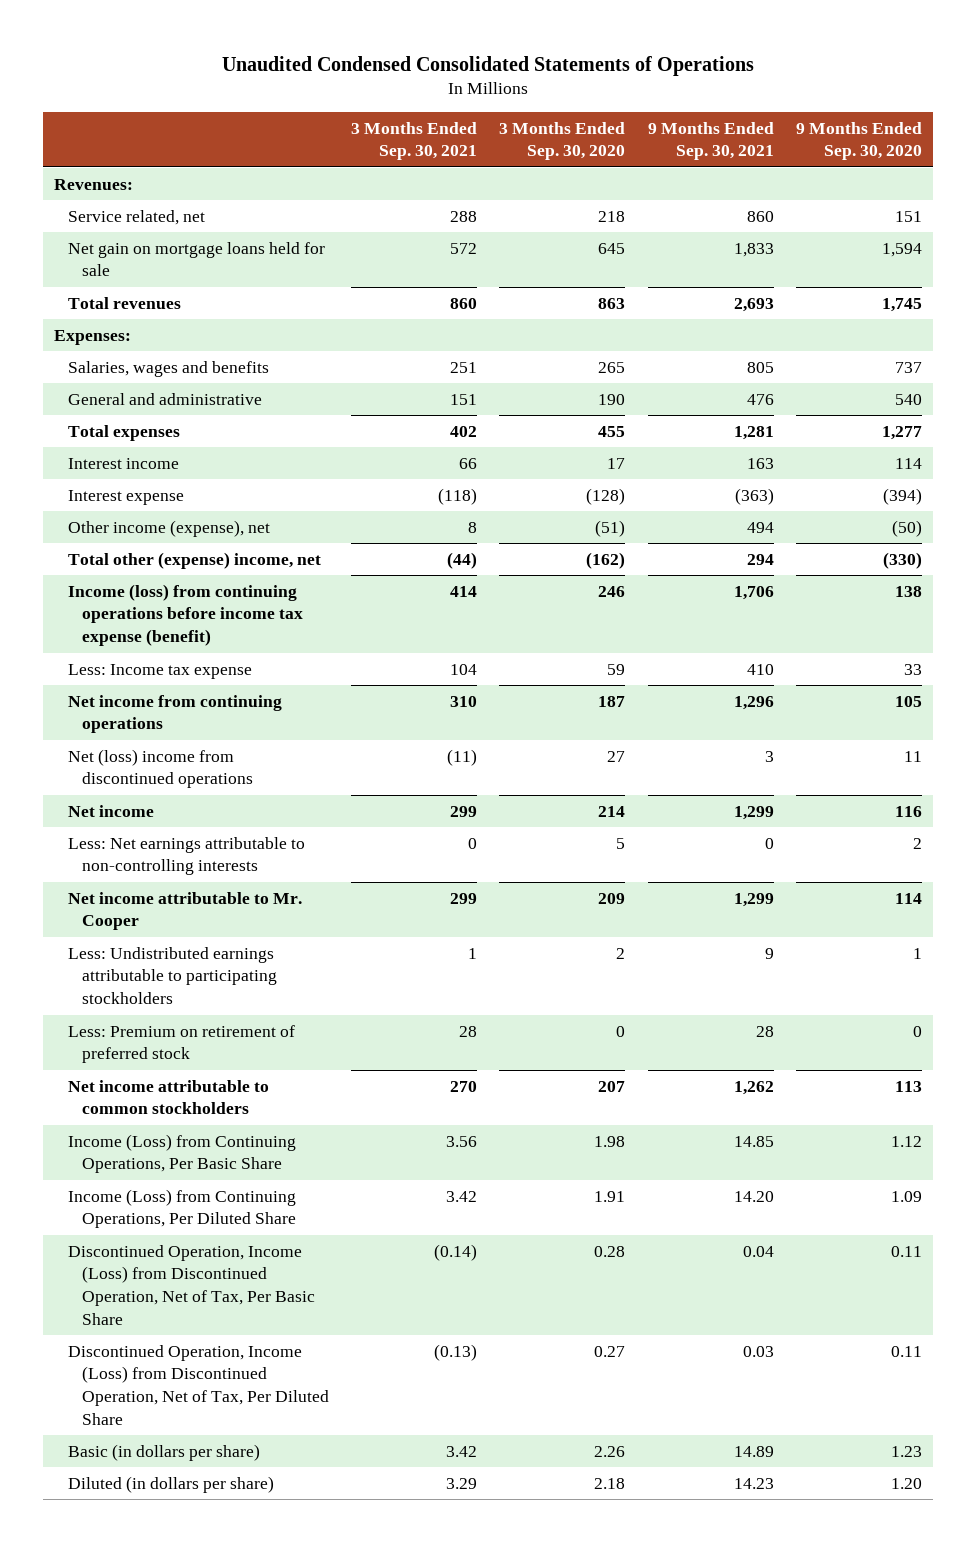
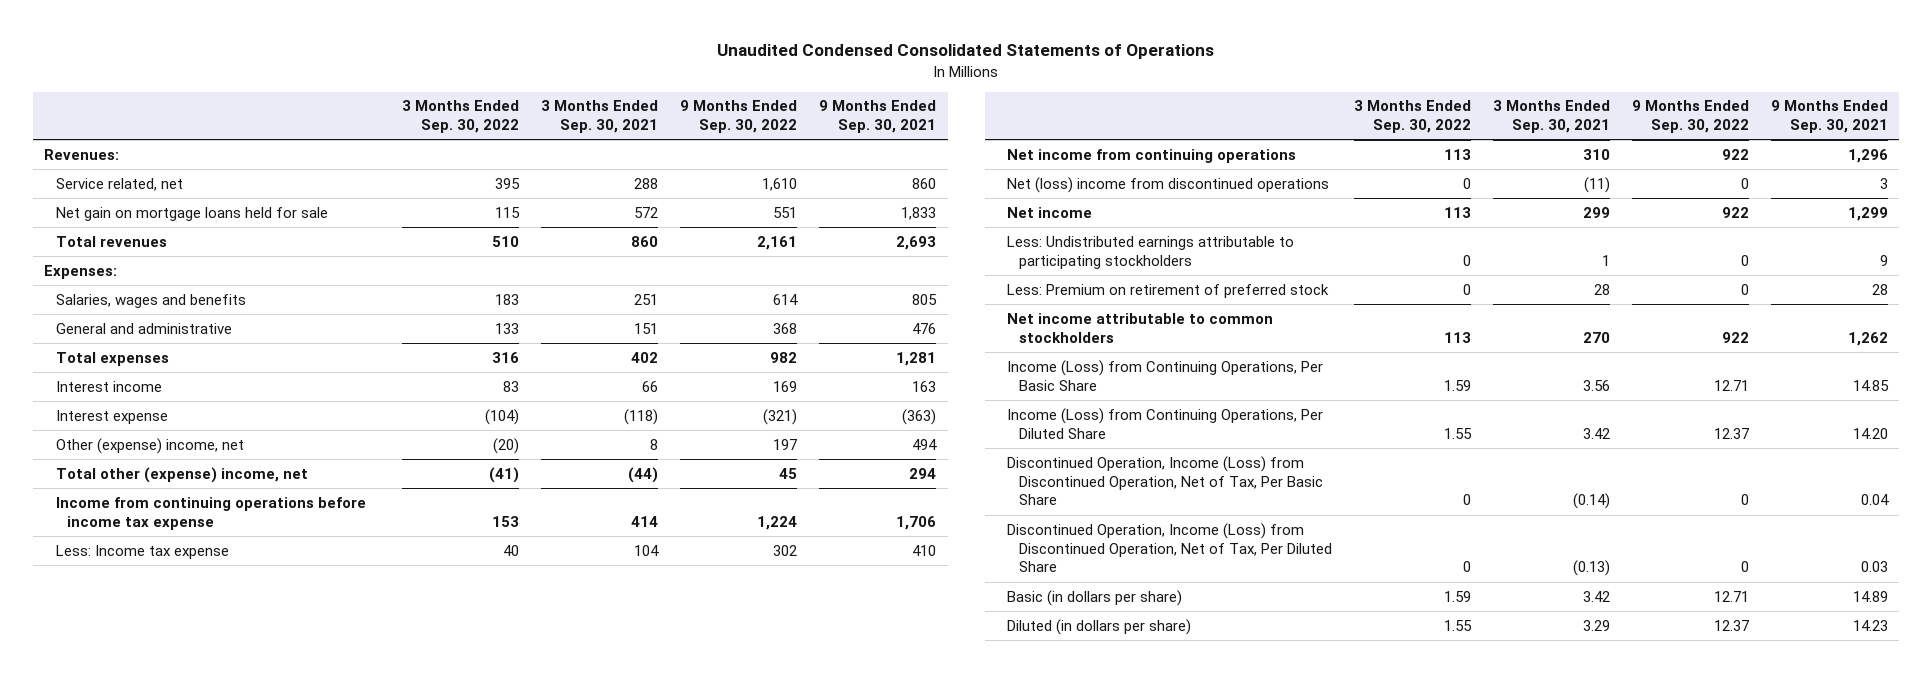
- | 3 Months Ended Sep. 30, 2021 | 3 Months Ended Sep. 30, 2020 | 9 Months Ended Sep. 30, 2021 | 9 Months Ended Sep. 30, 2020
+ | 3 Months Ended Sep. 30, 2022 | 3 Months Ended Sep. 30, 2021 | 9 Months Ended Sep. 30, 2022 | 9 Months Ended Sep. 30, 2021
- Other income (expense), net | 8 | (51) | 494 | (50)
+ Other (expense) income, net | (20) | 8 | 197 | 494
- Income (loss) from continuing operations before income tax expense (benefit) | 414 | 246 | 1,706 | 138
+ Income from continuing operations before income tax expense | 153 | 414 | 1,224 | 1,706
- Less: Net earnings attributable to non-controlling interests | 0 | 5 | 0 | 2
- Net income attributable to Mr. Cooper | 299 | 209 | 1,299 | 114

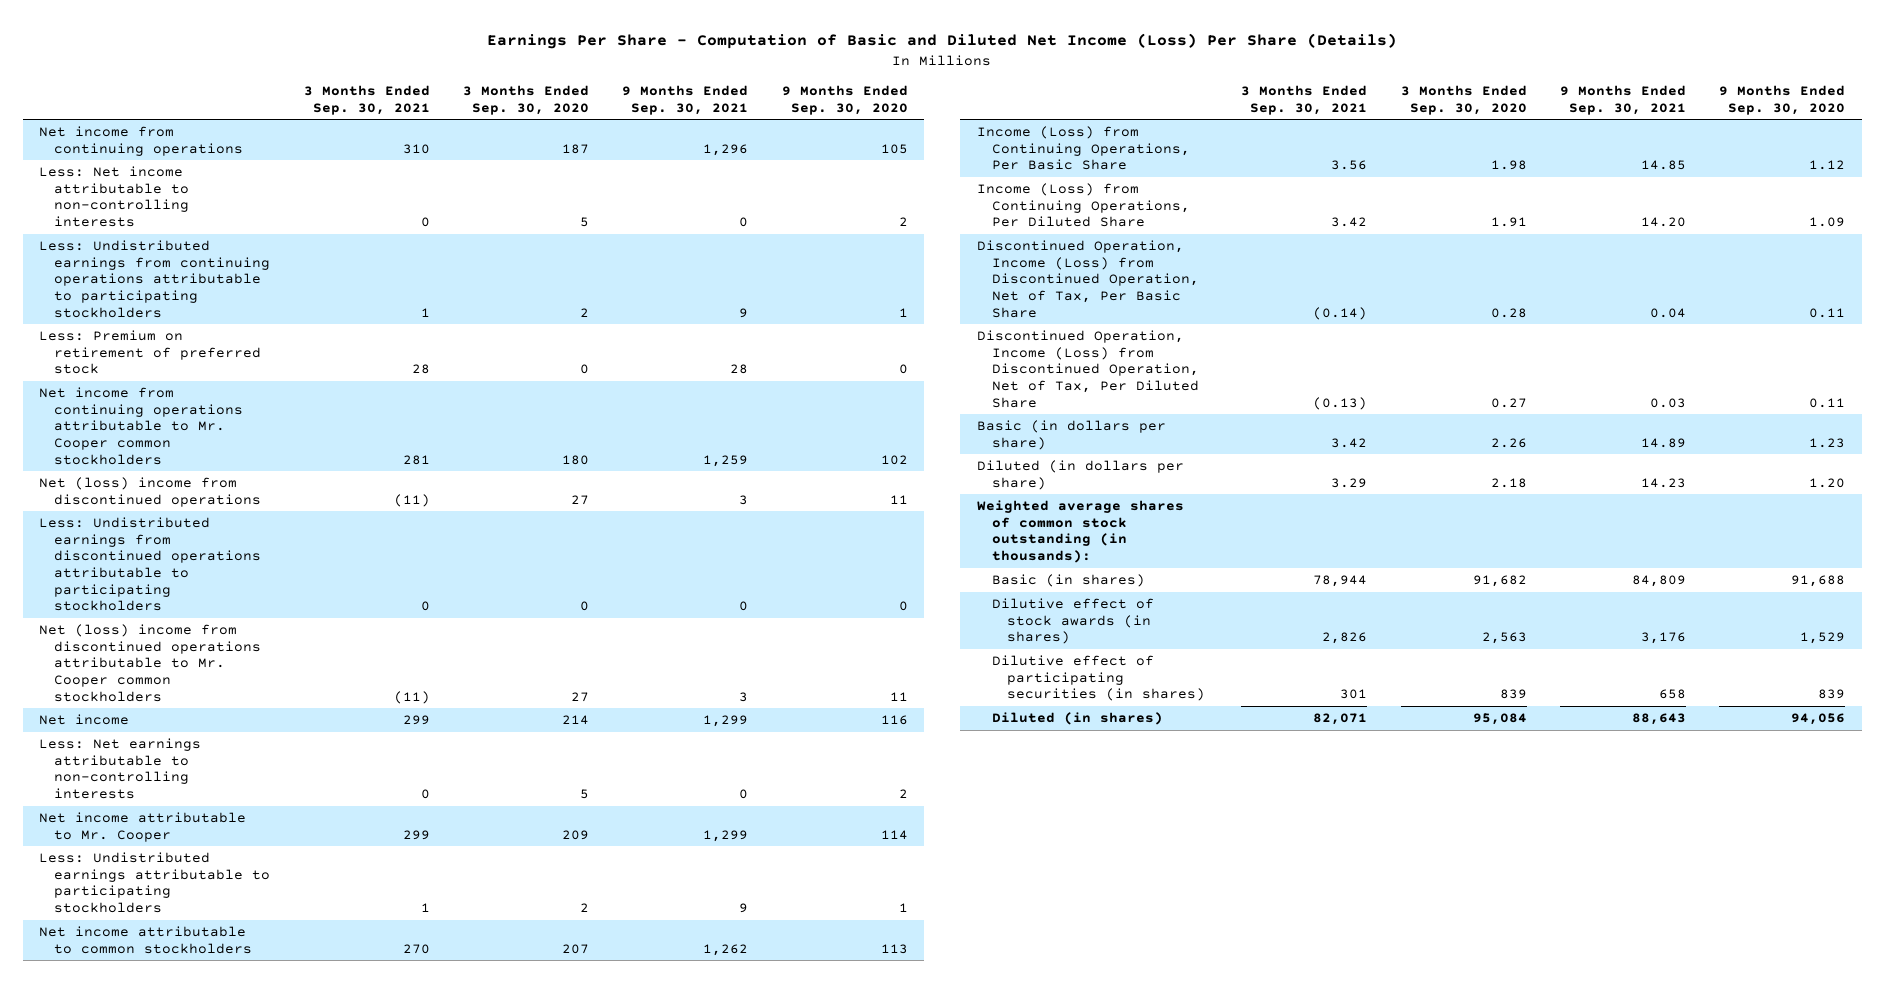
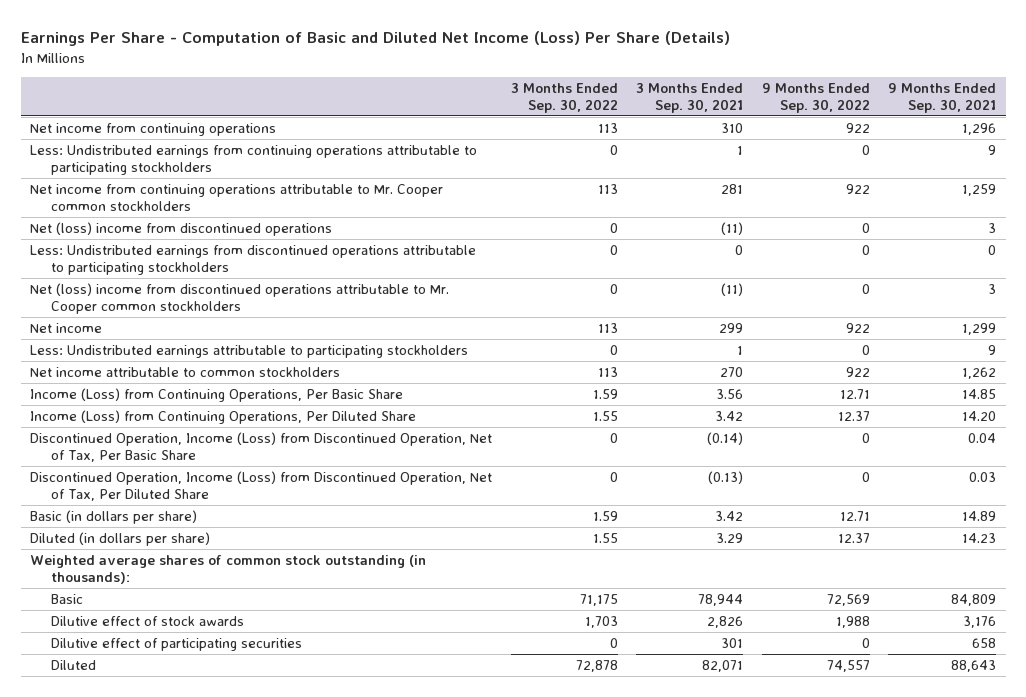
- | 3 Months Ended Sep. 30, 2021 | 3 Months Ended Sep. 30, 2020 | 9 Months Ended Sep. 30, 2021 | 9 Months Ended Sep. 30, 2020
+ | 3 Months Ended Sep. 30, 2022 | 3 Months Ended Sep. 30, 2021 | 9 Months Ended Sep. 30, 2022 | 9 Months Ended Sep. 30, 2021
- Less: Net income attributable to non-controlling interests | 0 | 5 | 0 | 2
- Less: Premium on retirement of preferred stock | 28 | 0 | 28 | 0
- Less: Net earnings attributable to non-controlling interests | 0 | 5 | 0 | 2
- Net income attributable to Mr. Cooper | 299 | 209 | 1,299 | 114
- Basic (in shares) | 78,944 | 91,682 | 84,809 | 91,688
- Dilutive effect of stock awards (in shares) | 2,826 | 2,563 | 3,176 | 1,529
- Dilutive effect of participating securities (in shares) | 301 | 839 | 658 | 839
- Diluted (in shares) | 82,071 | 95,084 | 88,643 | 94,056
+ Basic | 71,175 | 78,944 | 72,569 | 84,809
+ Dilutive effect of stock awards | 1,703 | 2,826 | 1,988 | 3,176
+ Dilutive effect of participating securities | 0 | 301 | 0 | 658
+ Diluted | 72,878 | 82,071 | 74,557 | 88,643

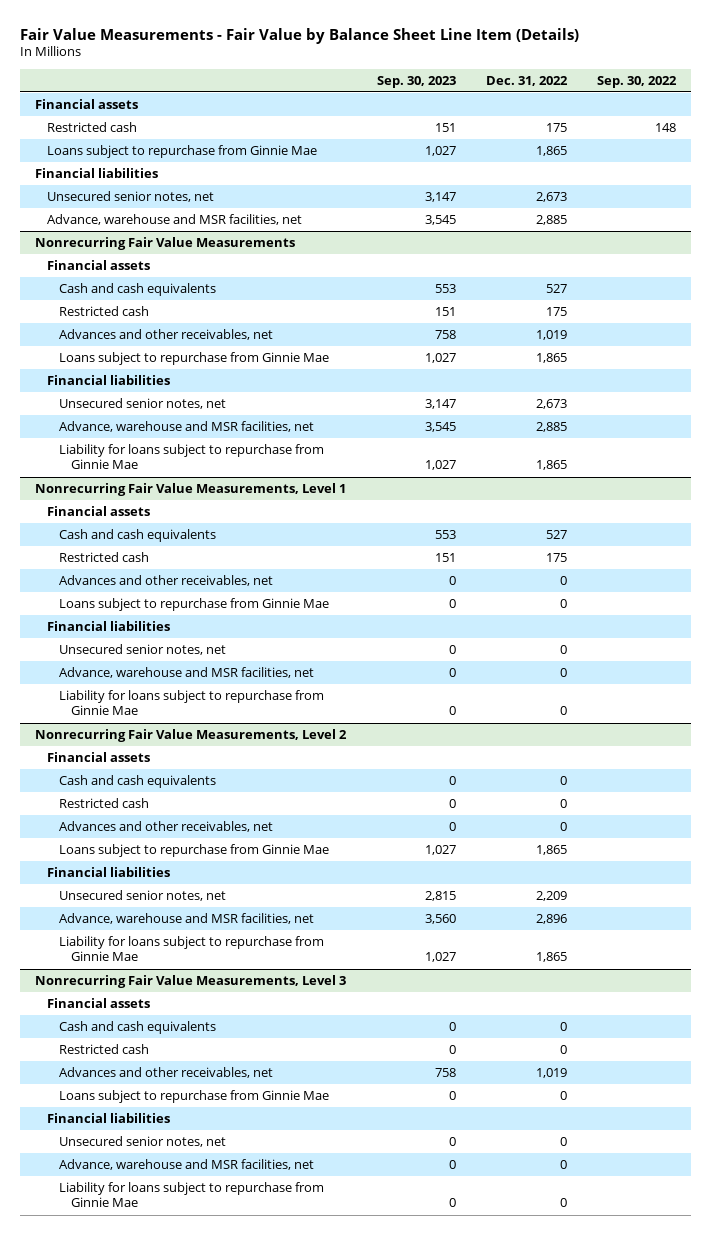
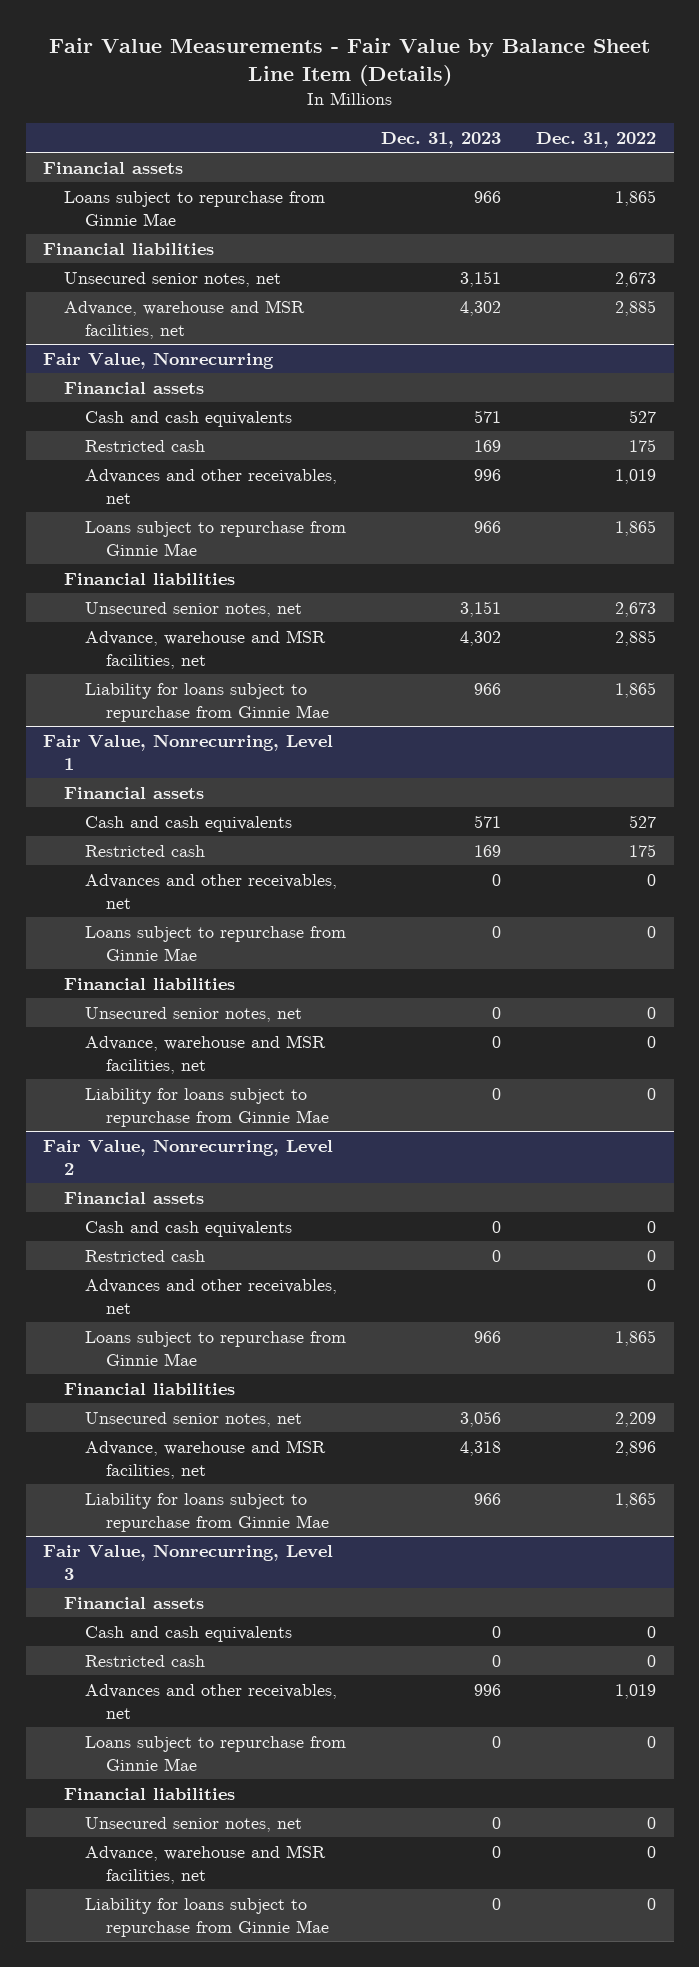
- | Sep. 30, 2023 | Dec. 31, 2022 | Sep. 30, 2022
+ | Dec. 31, 2023 | Dec. 31, 2022
- Restricted cash | 151 | 175 | 148
- Nonrecurring Fair Value Measurements
+ Fair Value, Nonrecurring
- Nonrecurring Fair Value Measurements, Level 1
+ Fair Value, Nonrecurring, Level 1
- Nonrecurring Fair Value Measurements, Level 2
+ Fair Value, Nonrecurring, Level 2
- Nonrecurring Fair Value Measurements, Level 3
+ Fair Value, Nonrecurring, Level 3

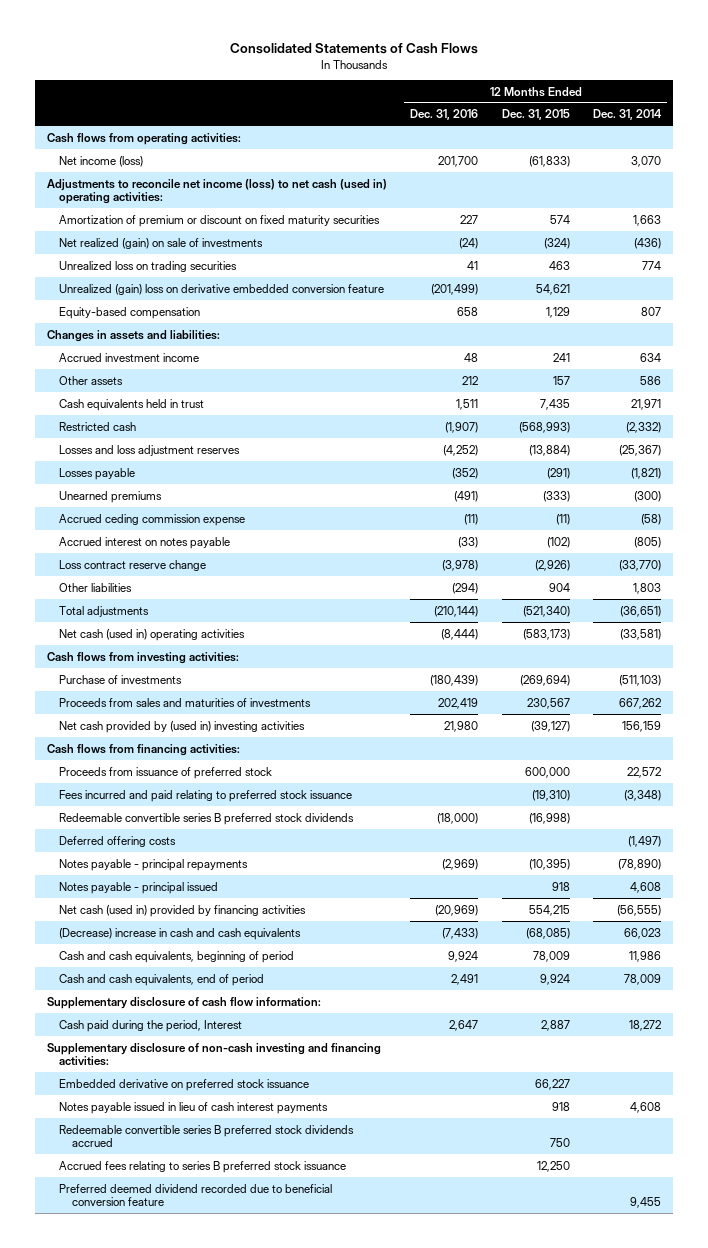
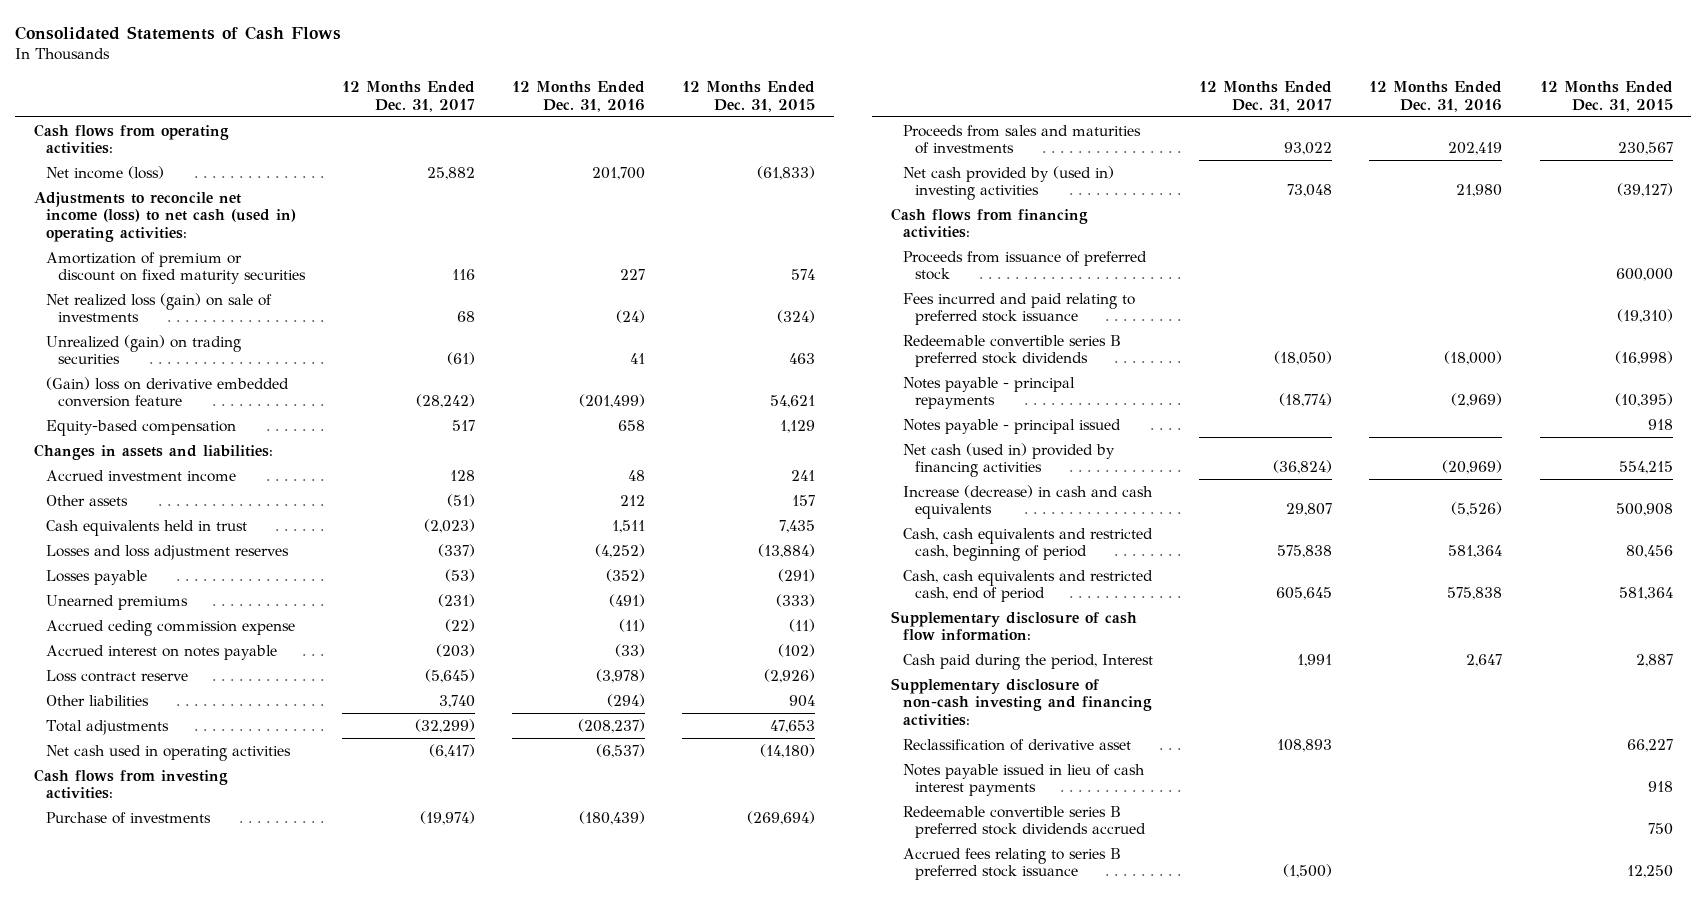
- | 12 Months Ended Dec. 31, 2016 | 12 Months Ended Dec. 31, 2015 | 12 Months Ended Dec. 31, 2014
+ | 12 Months Ended Dec. 31, 2017 | 12 Months Ended Dec. 31, 2016 | 12 Months Ended Dec. 31, 2015
- Net realized (gain) on sale of investments | (24) | (324) | (436)
- Unrealized loss on trading securities | 41 | 463 | 774
- Unrealized (gain) loss on derivative embedded conversion feature | (201,499) | 54,621 |
+ Net realized loss (gain) on sale of investments | 68 | (24) | (324)
+ Unrealized (gain) on trading securities | (61) | 41 | 463
+ (Gain) loss on derivative embedded conversion feature | (28,242) | (201,499) | 54,621
- Restricted cash | (1,907) | (568,993) | (2,332)
- Loss contract reserve change | (3,978) | (2,926) | (33,770)
+ Loss contract reserve | (5,645) | (3,978) | (2,926)
- Total adjustments | (210,144) | (521,340) | (36,651)
- Net cash (used in) operating activities | (8,444) | (583,173) | (33,581)
+ Total adjustments | (32,299) | (208,237) | 47,653
+ Net cash used in operating activities | (6,417) | (6,537) | (14,180)
- Deferred offering costs | | | (1,497)
- (Decrease) increase in cash and cash equivalents | (7,433) | (68,085) | 66,023
- Cash and cash equivalents, beginning of period | 9,924 | 78,009 | 11,986
- Cash and cash equivalents, end of period | 2,491 | 9,924 | 78,009
+ Increase (decrease) in cash and cash equivalents | 29,807 | (5,526) | 500,908
+ Cash, cash equivalents and restricted cash, beginning of period | 575,838 | 581,364 | 80,456
+ Cash, cash equivalents and restricted cash, end of period | 605,645 | 575,838 | 581,364
- Embedded derivative on preferred stock issuance | | 66,227 |
+ Reclassification of derivative asset | 108,893 | | 66,227
- Preferred deemed dividend recorded due to beneficial conversion feature | | | 9,455

